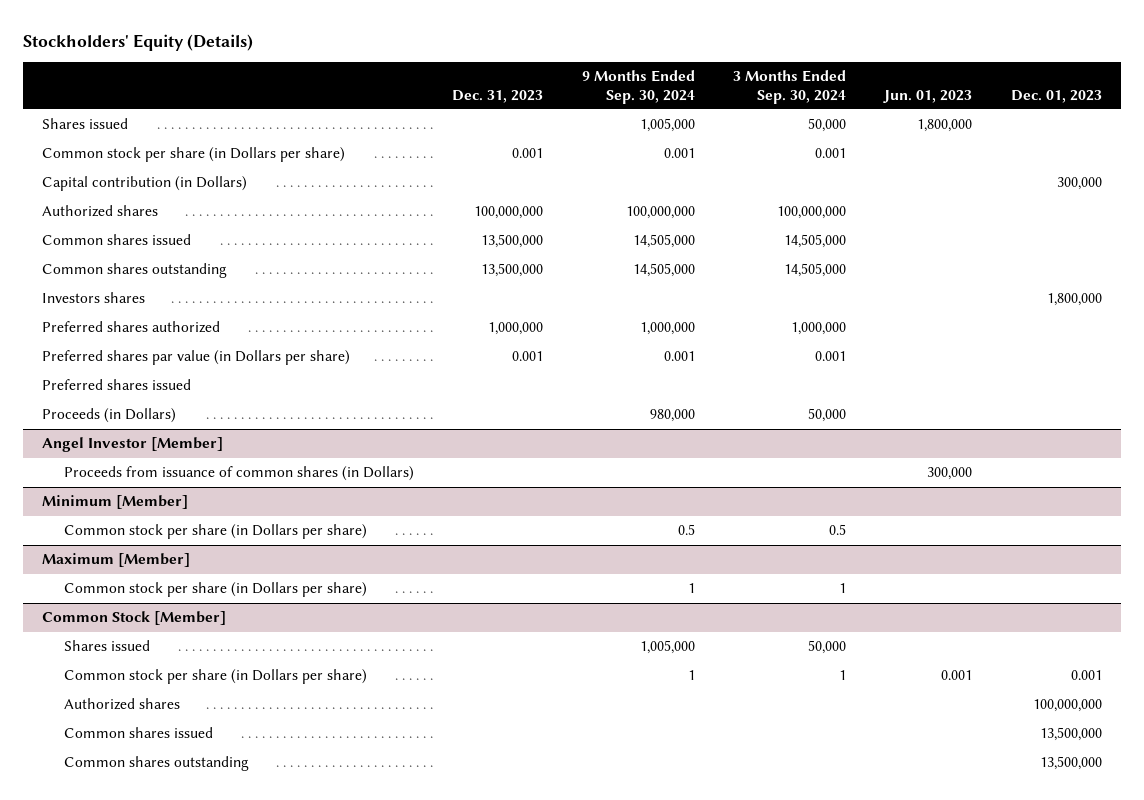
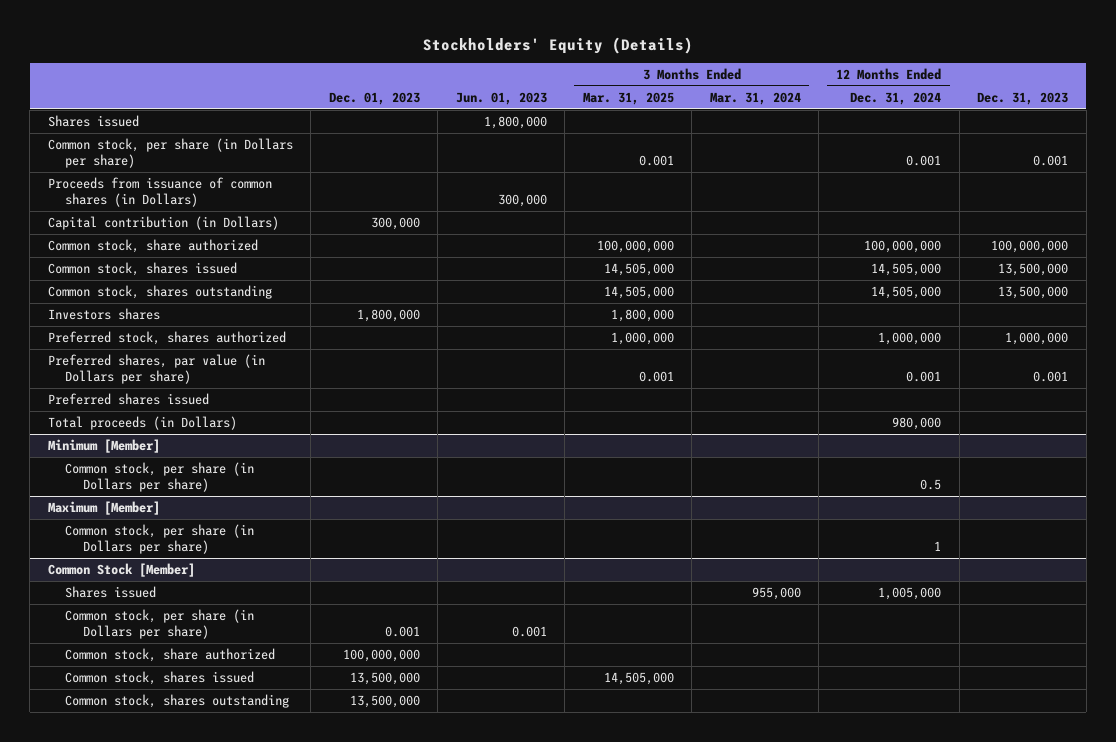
- | Dec. 31, 2023 | 9 Months Ended Sep. 30, 2024 | 3 Months Ended Sep. 30, 2024 | Jun. 01, 2023 | Dec. 01, 2023
+ | Dec. 01, 2023 | Jun. 01, 2023 | 3 Months Ended Mar. 31, 2025 | 3 Months Ended Mar. 31, 2024 | 12 Months Ended Dec. 31, 2024 | Dec. 31, 2023
- Common stock per share (in Dollars per share) | 0.001 | 0.001 | 0.001 | |
+ Common stock, per share (in Dollars per share) | | | 0.001 | | 0.001 | 0.001
+ Proceeds from issuance of common shares (in Dollars) | | 300,000 | | | |
- Authorized shares | 100,000,000 | 100,000,000 | 100,000,000 | |
- Common shares issued | 13,500,000 | 14,505,000 | 14,505,000 | |
- Common shares outstanding | 13,500,000 | 14,505,000 | 14,505,000 | |
+ Common stock, share authorized | | | 100,000,000 | | 100,000,000 | 100,000,000
+ Common stock, shares issued | | | 14,505,000 | | 14,505,000 | 13,500,000
+ Common stock, shares outstanding | | | 14,505,000 | | 14,505,000 | 13,500,000
- Preferred shares authorized | 1,000,000 | 1,000,000 | 1,000,000 | |
- Preferred shares par value (in Dollars per share) | 0.001 | 0.001 | 0.001 | |
+ Preferred stock, shares authorized | | | 1,000,000 | | 1,000,000 | 1,000,000
+ Preferred shares, par value (in Dollars per share) | | | 0.001 | | 0.001 | 0.001
- Proceeds (in Dollars) | | 980,000 | 50,000 | |
- Angel Investor [Member]
- Proceeds from issuance of common shares (in Dollars) | | | | 300,000 |
+ Total proceeds (in Dollars) | | | | | 980,000 |
@ Minimum [Member]
- Common stock per share (in Dollars per share) | | 0.5 | 0.5 | |
+ Common stock, per share (in Dollars per share) | | | | | 0.5 |
@ Maximum [Member]
- Common stock per share (in Dollars per share) | | 1 | 1 | |
+ Common stock, per share (in Dollars per share) | | | | | 1 |
@ Common Stock [Member]
- Common stock per share (in Dollars per share) | | 1 | 1 | 0.001 | 0.001
- Authorized shares | | | | | 100,000,000
- Common shares issued | | | | | 13,500,000
- Common shares outstanding | | | | | 13,500,000
+ Common stock, per share (in Dollars per share) | 0.001 | 0.001 | | | |
+ Common stock, share authorized | 100,000,000 | | | | |
+ Common stock, shares issued | 13,500,000 | | 14,505,000 | | |
+ Common stock, shares outstanding | 13,500,000 | | | | |

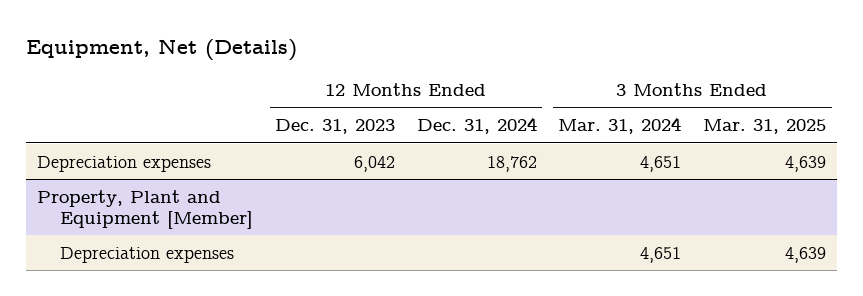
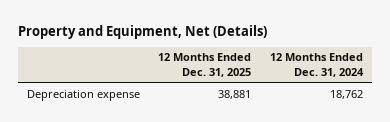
- Equipment, Net (Details)
+ Property and Equipment, Net (Details)
- | 12 Months Ended Dec. 31, 2023 | 12 Months Ended Dec. 31, 2024 | 3 Months Ended Mar. 31, 2024 | 3 Months Ended Mar. 31, 2025
+ | 12 Months Ended Dec. 31, 2025 | 12 Months Ended Dec. 31, 2024
- Depreciation expenses | 6,042 | 18,762 | 4,651 | 4,639
- Property, Plant and Equipment [Member]
- Depreciation expenses | | | 4,651 | 4,639
+ Depreciation expense | 38,881 | 18,762

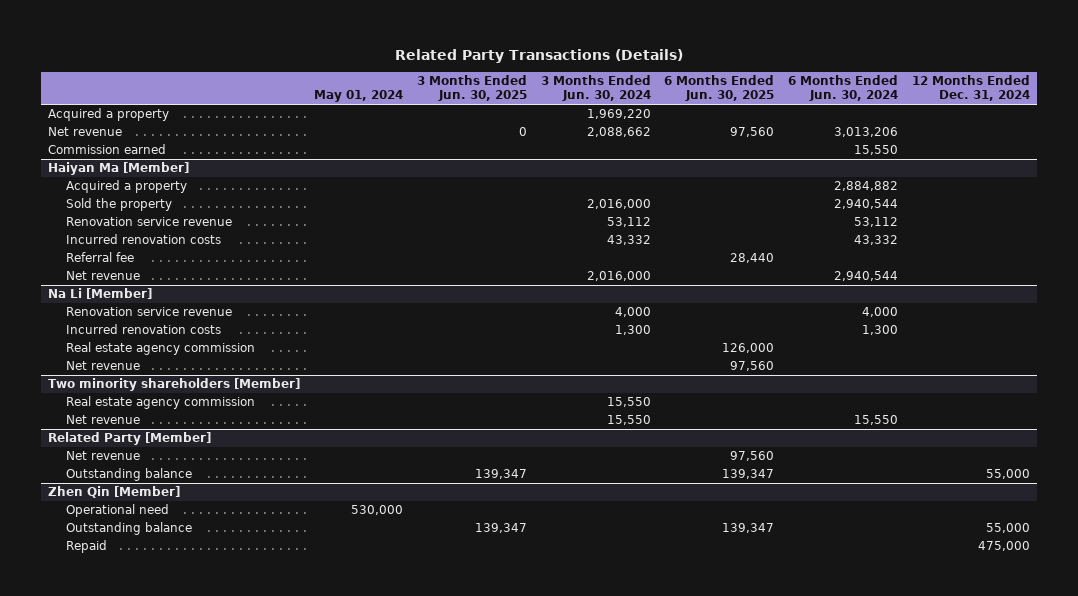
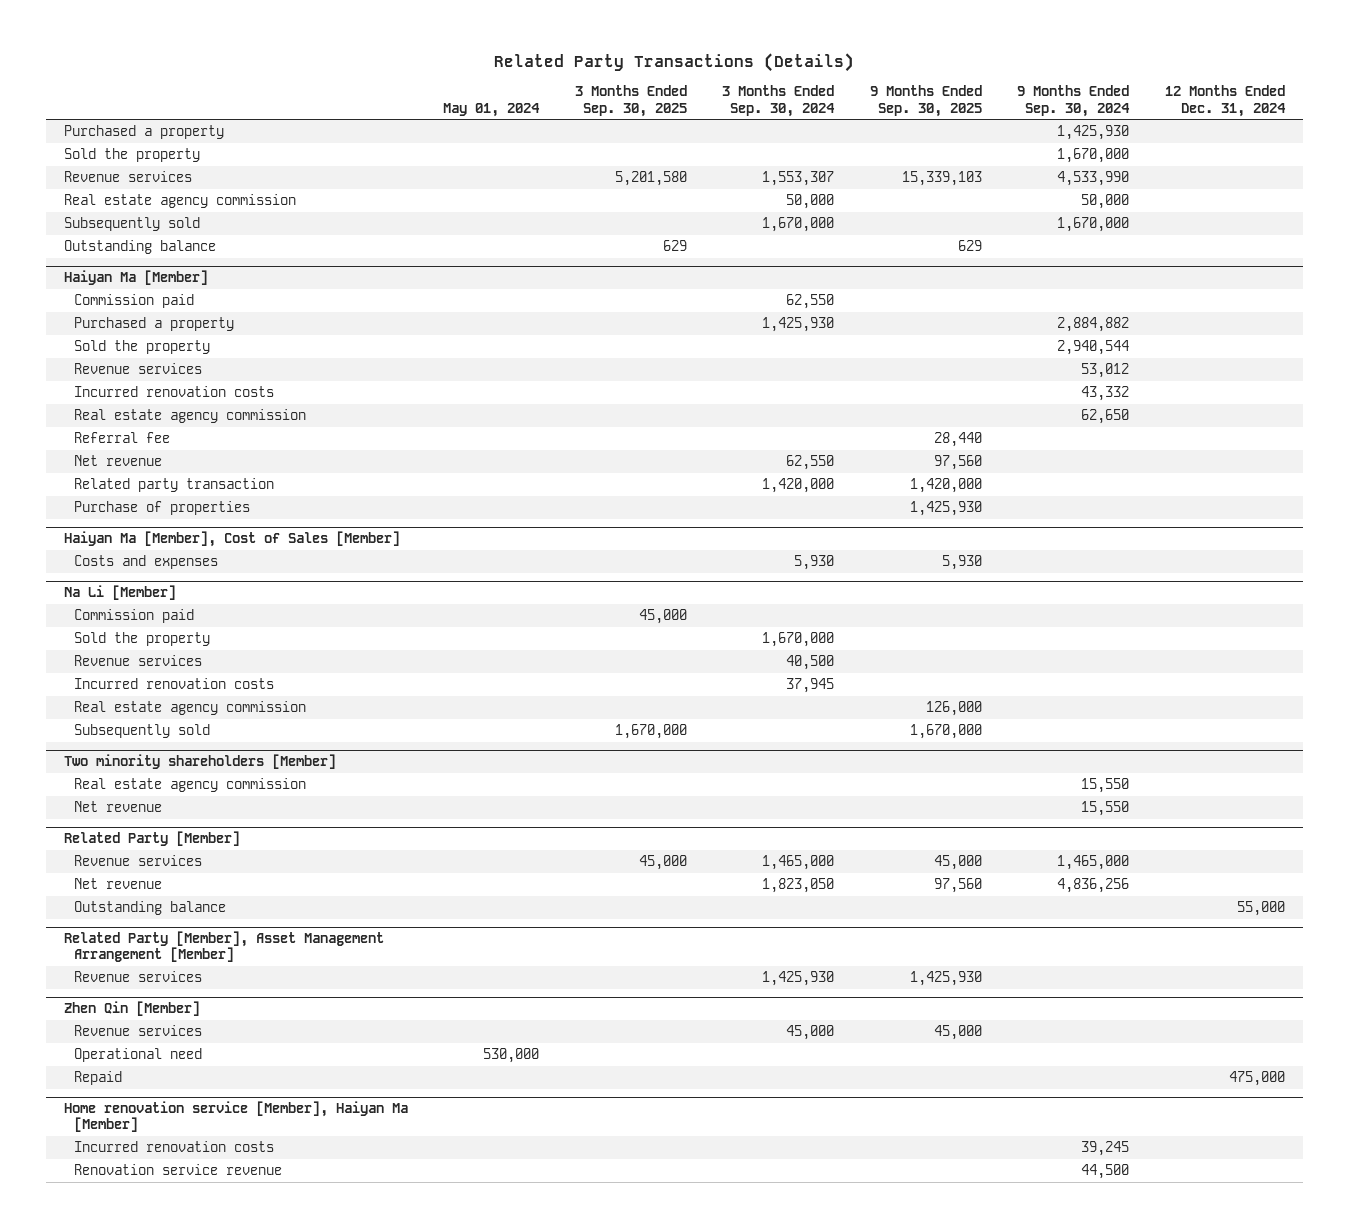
- | May 01, 2024 | 3 Months Ended Jun. 30, 2025 | 3 Months Ended Jun. 30, 2024 | 6 Months Ended Jun. 30, 2025 | 6 Months Ended Jun. 30, 2024 | 12 Months Ended Dec. 31, 2024
+ | May 01, 2024 | 3 Months Ended Sep. 30, 2025 | 3 Months Ended Sep. 30, 2024 | 9 Months Ended Sep. 30, 2025 | 9 Months Ended Sep. 30, 2024 | 12 Months Ended Dec. 31, 2024
- Acquired a property | | | 1,969,220 | | |
- Net revenue | | 0 | 2,088,662 | 97,560 | 3,013,206 |
- Commission earned | | | | | 15,550 |
+ Purchased a property | | | | | 1,425,930 |
+ Sold the property | | | | | 1,670,000 |
+ Revenue services | | 5,201,580 | 1,553,307 | 15,339,103 | 4,533,990 |
+ Real estate agency commission | | | 50,000 | | 50,000 |
+ Subsequently sold | | | 1,670,000 | | 1,670,000 |
+ Outstanding balance | | 629 | | 629 | |
@ Haiyan Ma [Member]
- Acquired a property | | | | | 2,884,882 |
+ Commission paid | | | 62,550 | | |
+ Purchased a property | | | 1,425,930 | | 2,884,882 |
- Renovation service revenue | | | 53,112 | | 53,112 |
+ Revenue services | | | | | 53,012 |
+ Real estate agency commission | | | | | 62,650 |
+ Related party transaction | | | 1,420,000 | 1,420,000 | |
+ Purchase of properties | | | | 1,425,930 | |
+ Haiyan Ma [Member], Cost of Sales [Member]
+ Costs and expenses | | | 5,930 | 5,930 | |
@ Na Li [Member]
- Renovation service revenue | | | 4,000 | | 4,000 |
+ Commission paid | | 45,000 | | | |
+ Sold the property | | | 1,670,000 | | |
+ Revenue services | | | 40,500 | | |
- Net revenue | | | | 97,560 | |
+ Subsequently sold | | 1,670,000 | | 1,670,000 | |
@ Related Party [Member]
+ Revenue services | | 45,000 | 1,465,000 | 45,000 | 1,465,000 |
+ Related Party [Member], Asset Management Arrangement [Member]
+ Revenue services | | | 1,425,930 | 1,425,930 | |
@ Zhen Qin [Member]
+ Revenue services | | | 45,000 | 45,000 | |
- Outstanding balance | | 139,347 | | 139,347 | | 55,000
+ Home renovation service [Member], Haiyan Ma [Member]
+ Incurred renovation costs | | | | | 39,245 |
+ Renovation service revenue | | | | | 44,500 |

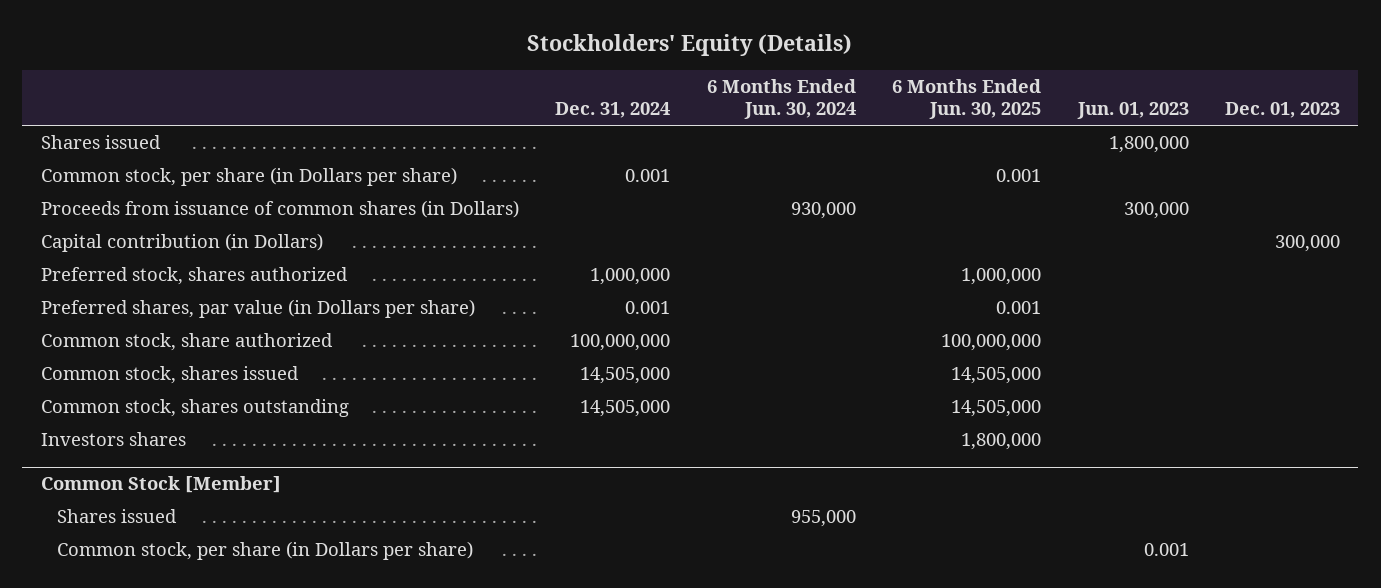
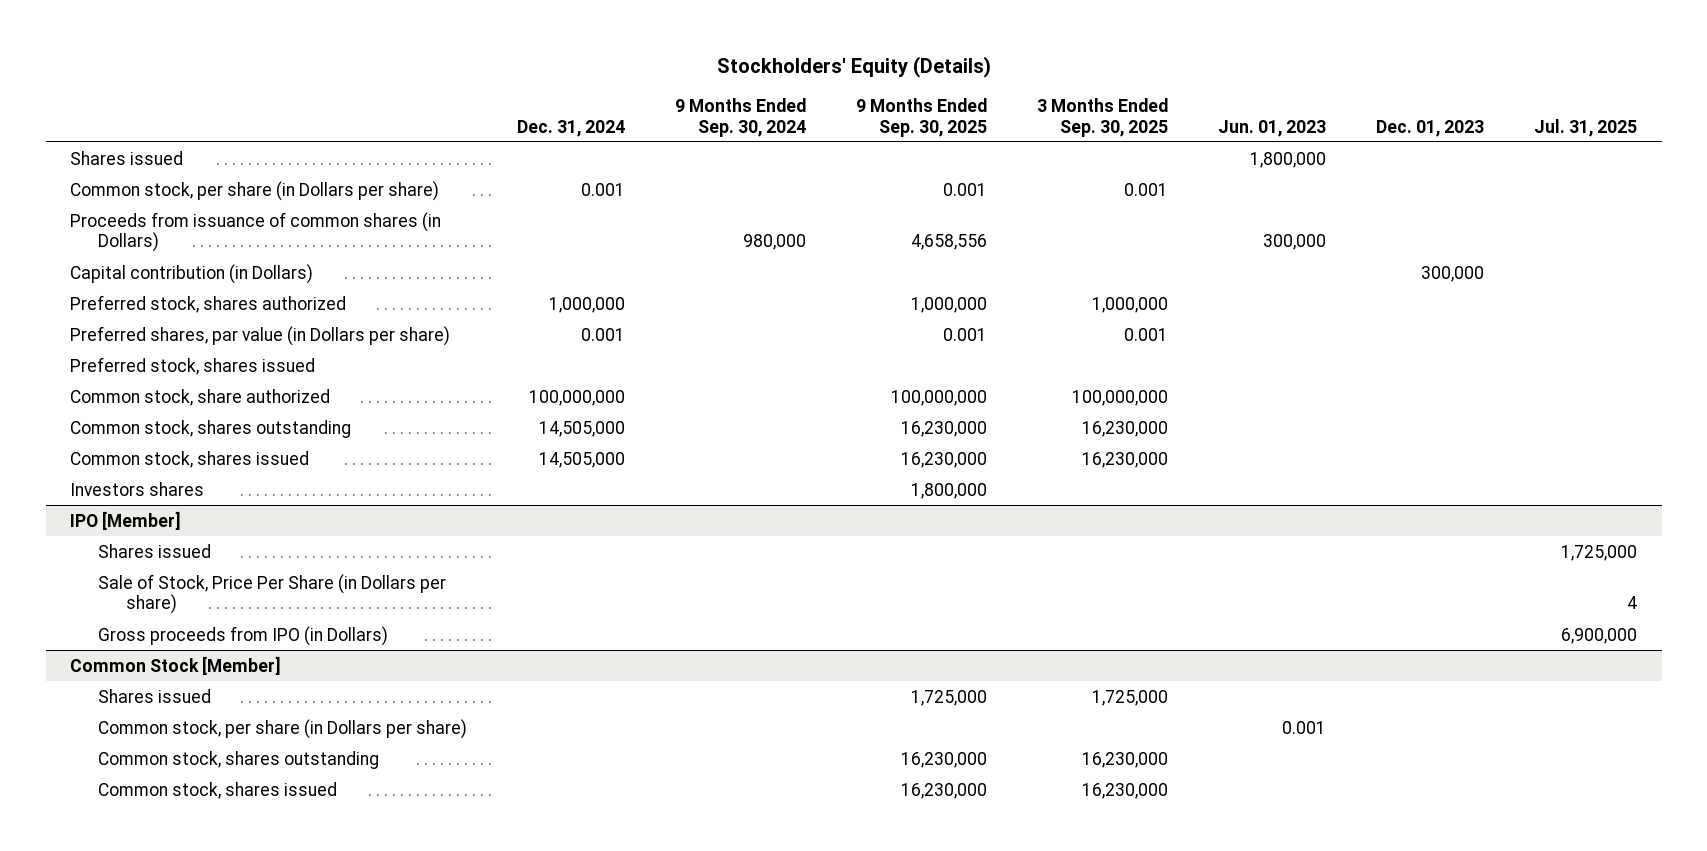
- | Dec. 31, 2024 | 6 Months Ended Jun. 30, 2024 | 6 Months Ended Jun. 30, 2025 | Jun. 01, 2023 | Dec. 01, 2023
+ | Dec. 31, 2024 | 9 Months Ended Sep. 30, 2024 | 9 Months Ended Sep. 30, 2025 | 3 Months Ended Sep. 30, 2025 | Jun. 01, 2023 | Dec. 01, 2023 | Jul. 31, 2025
+ Preferred stock, shares issued
moved down: Common stock, shares issued | 14,505,000 | | 16,230,000 | 16,230,000 | | |
+ IPO [Member]
+ Shares issued | | | | | | | 1,725,000
+ Sale of Stock, Price Per Share (in Dollars per share) | | | | | | | 4
+ Gross proceeds from IPO (in Dollars) | | | | | | | 6,900,000
@ Common Stock [Member]
+ Common stock, shares outstanding | | | 16,230,000 | 16,230,000 | | |
+ Common stock, shares issued | | | 16,230,000 | 16,230,000 | | |

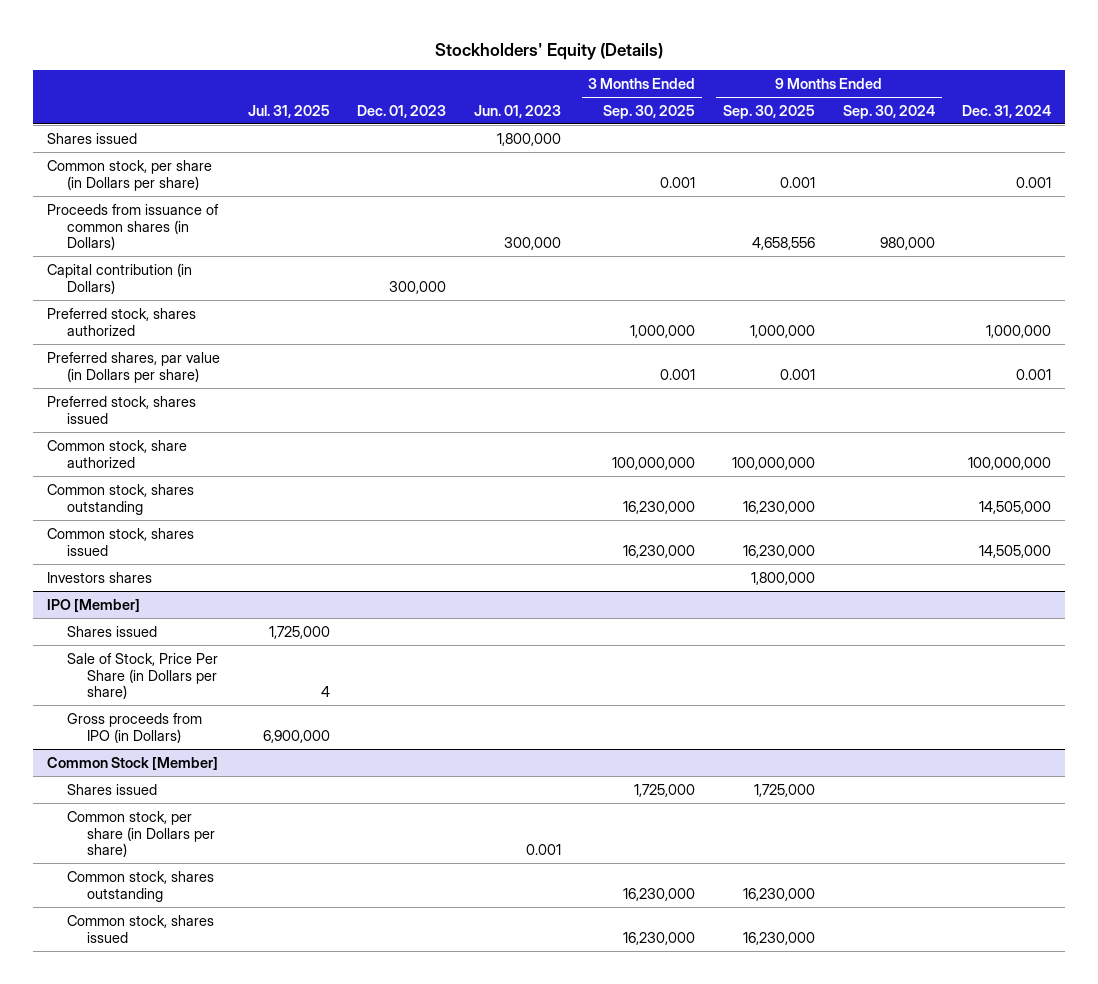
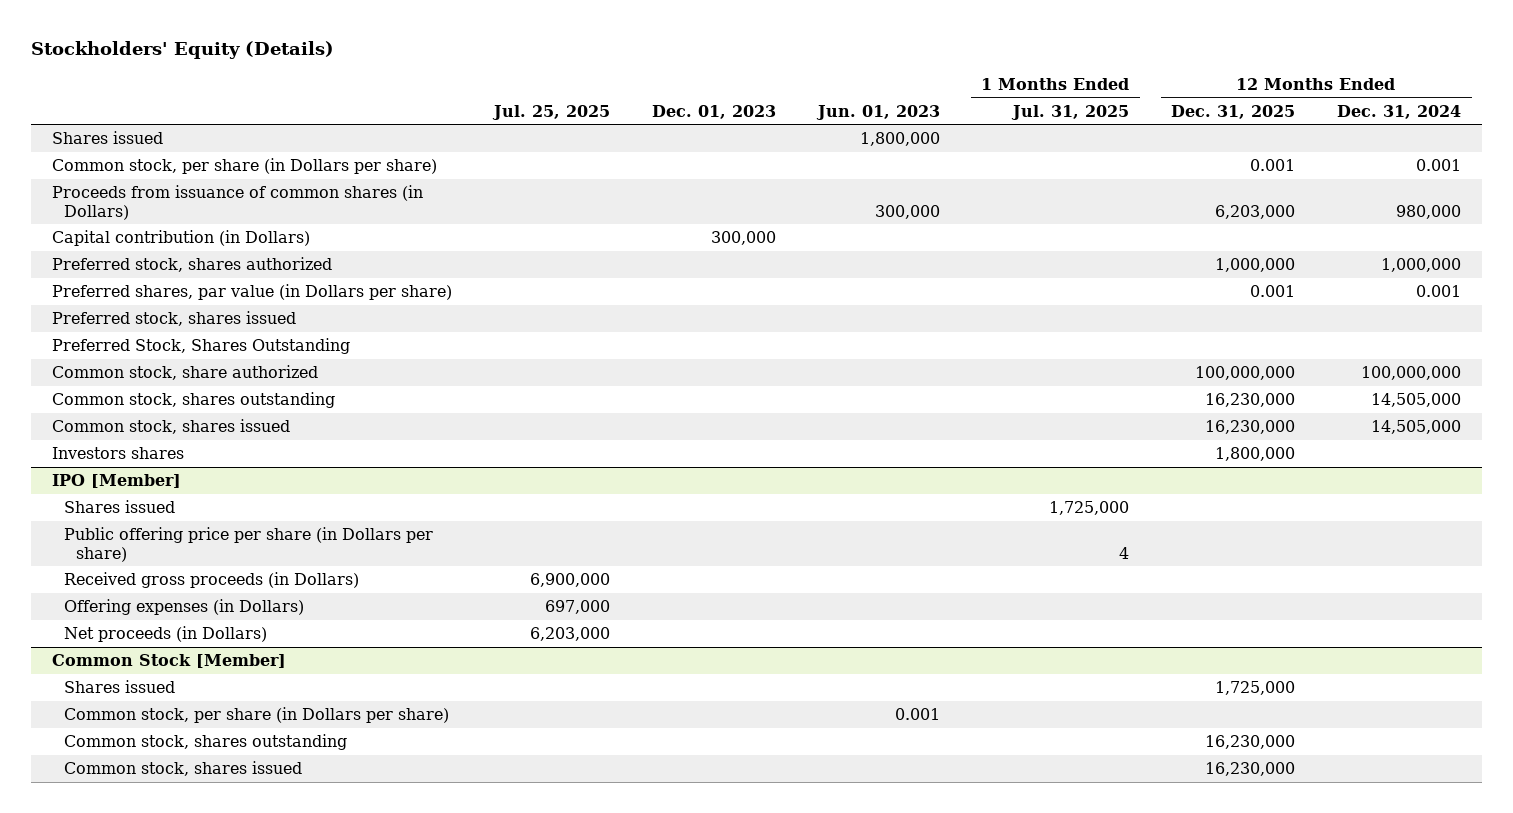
- | Jul. 31, 2025 | Dec. 01, 2023 | Jun. 01, 2023 | 3 Months Ended Sep. 30, 2025 | 9 Months Ended Sep. 30, 2025 | 9 Months Ended Sep. 30, 2024 | Dec. 31, 2024
+ | Jul. 25, 2025 | Dec. 01, 2023 | Jun. 01, 2023 | 1 Months Ended Jul. 31, 2025 | 12 Months Ended Dec. 31, 2025 | 12 Months Ended Dec. 31, 2024
+ Preferred Stock, Shares Outstanding
@ IPO [Member]
- Sale of Stock, Price Per Share (in Dollars per share) | 4 | | | | | |
- Gross proceeds from IPO (in Dollars) | 6,900,000 | | | | | |
+ Public offering price per share (in Dollars per share) | | | | 4 | |
+ Received gross proceeds (in Dollars) | 6,900,000 | | | | |
+ Offering expenses (in Dollars) | 697,000 | | | | |
+ Net proceeds (in Dollars) | 6,203,000 | | | | |

